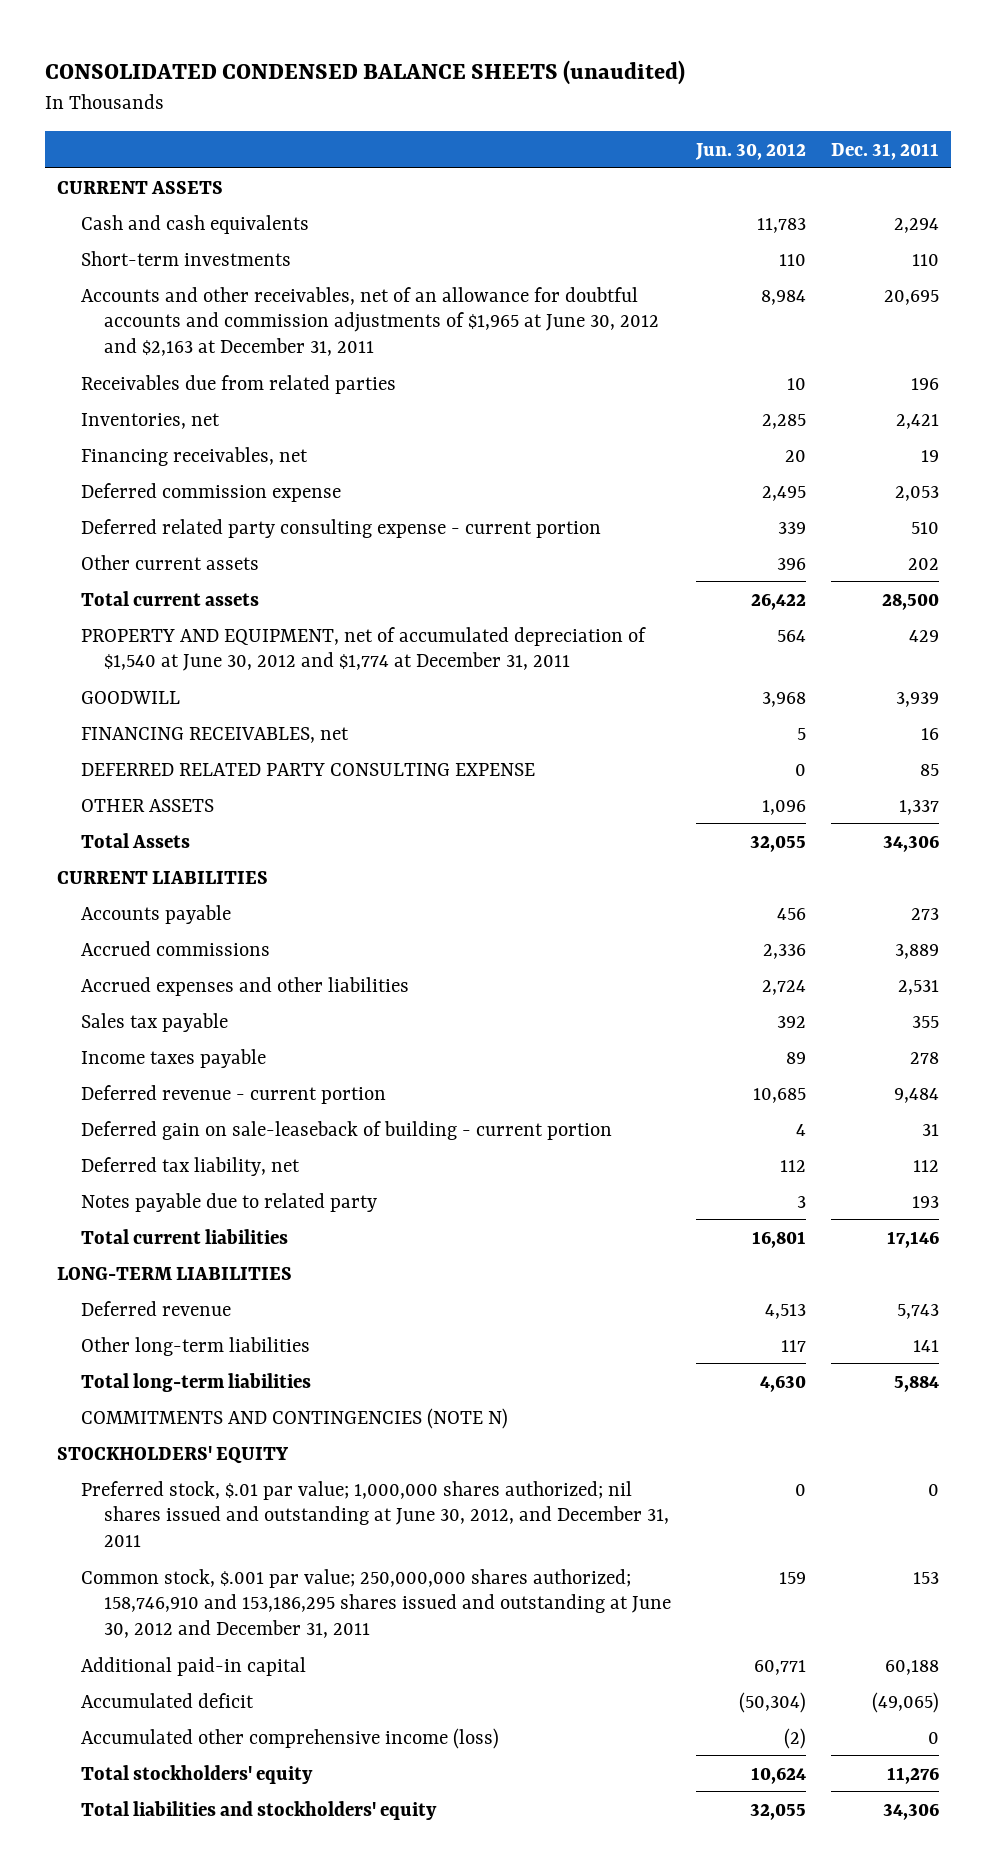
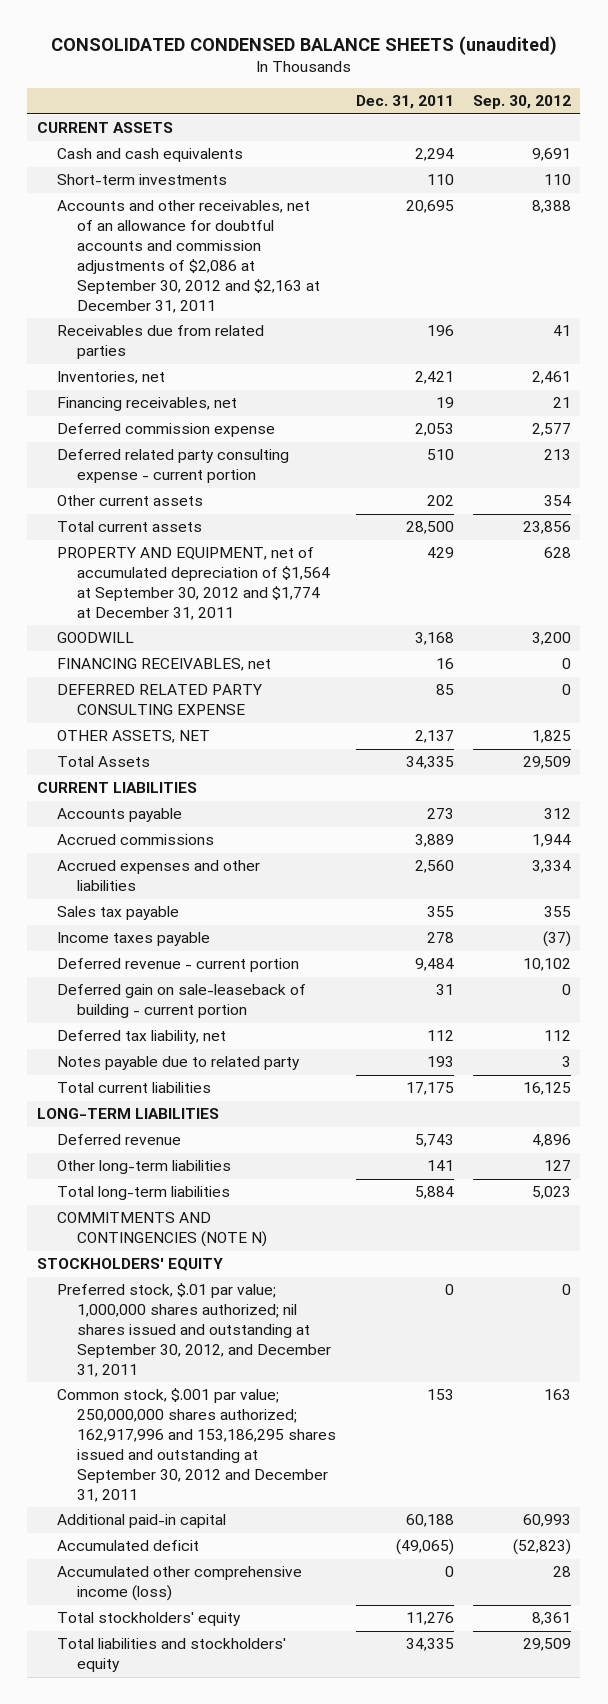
- | Jun. 30, 2012 | Dec. 31, 2011
+ | Dec. 31, 2011 | Sep. 30, 2012
- Accounts and other receivables, net of an allowance for doubtful accounts and commission adjustments of $1,965 at June 30, 2012 and $2,163 at December 31, 2011 | 8,984 | 20,695
+ Accounts and other receivables, net of an allowance for doubtful accounts and commission adjustments of $2,086 at September 30, 2012 and $2,163 at December 31, 2011 | 20,695 | 8,388
- PROPERTY AND EQUIPMENT, net of accumulated depreciation of $1,540 at June 30, 2012 and $1,774 at December 31, 2011 | 564 | 429
- GOODWILL | 3,968 | 3,939
+ PROPERTY AND EQUIPMENT, net of accumulated depreciation of $1,564 at September 30, 2012 and $1,774 at December 31, 2011 | 429 | 628
+ GOODWILL | 3,168 | 3,200
- OTHER ASSETS | 1,096 | 1,337
- Total Assets | 32,055 | 34,306
+ OTHER ASSETS, NET | 2,137 | 1,825
+ Total Assets | 34,335 | 29,509
- Accrued expenses and other liabilities | 2,724 | 2,531
+ Accrued expenses and other liabilities | 2,560 | 3,334
- Total current liabilities | 16,801 | 17,146
+ Total current liabilities | 17,175 | 16,125
- Preferred stock, $.01 par value; 1,000,000 shares authorized; nil shares issued and outstanding at June 30, 2012, and December 31, 2011 | 0 | 0
- Common stock, $.001 par value; 250,000,000 shares authorized; 158,746,910 and 153,186,295 shares issued and outstanding at June 30, 2012 and December 31, 2011 | 159 | 153
+ Preferred stock, $.01 par value; 1,000,000 shares authorized; nil shares issued and outstanding at September 30, 2012, and December 31, 2011 | 0 | 0
+ Common stock, $.001 par value; 250,000,000 shares authorized; 162,917,996 and 153,186,295 shares issued and outstanding at September 30, 2012 and December 31, 2011 | 153 | 163
- Total liabilities and stockholders' equity | 32,055 | 34,306
+ Total liabilities and stockholders' equity | 34,335 | 29,509

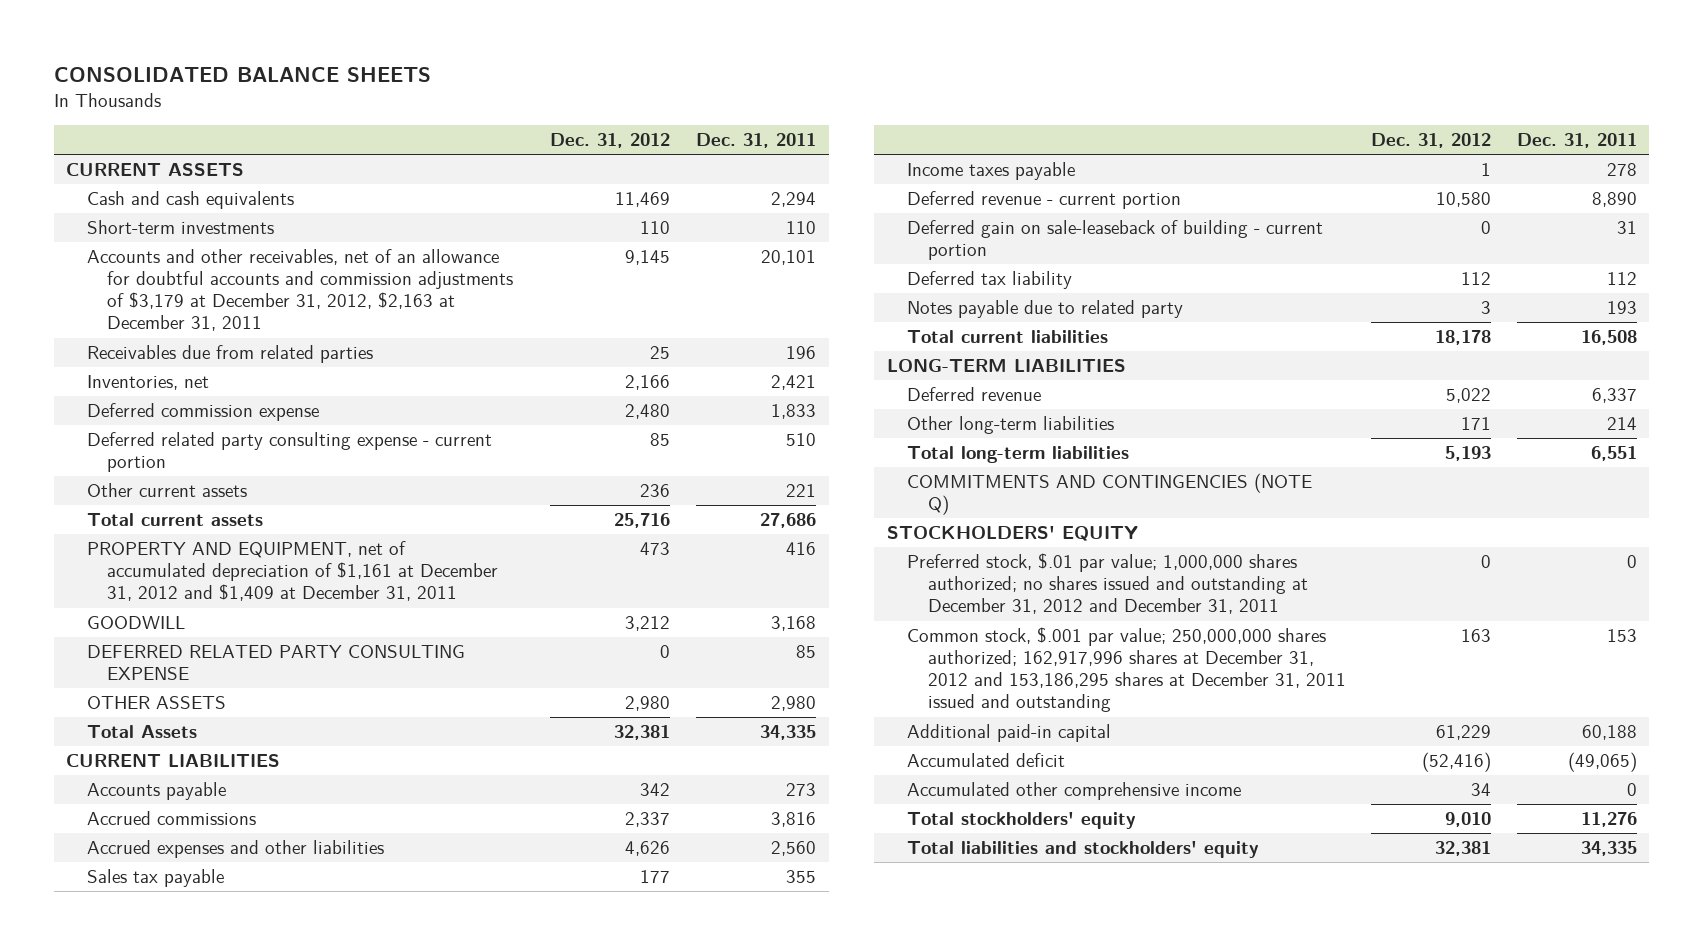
- CONSOLIDATED CONDENSED BALANCE SHEETS (unaudited)
+ CONSOLIDATED BALANCE SHEETS
- | Dec. 31, 2011 | Sep. 30, 2012
+ | Dec. 31, 2012 | Dec. 31, 2011
- Accounts and other receivables, net of an allowance for doubtful accounts and commission adjustments of $2,086 at September 30, 2012 and $2,163 at December 31, 2011 | 20,695 | 8,388
+ Accounts and other receivables, net of an allowance for doubtful accounts and commission adjustments of $3,179 at December 31, 2012, $2,163 at December 31, 2011 | 9,145 | 20,101
- Financing receivables, net | 19 | 21
- Deferred commission expense | 2,053 | 2,577
+ Deferred commission expense | 2,480 | 1,833
- Other current assets | 202 | 354
- Total current assets | 28,500 | 23,856
- PROPERTY AND EQUIPMENT, net of accumulated depreciation of $1,564 at September 30, 2012 and $1,774 at December 31, 2011 | 429 | 628
+ Other current assets | 236 | 221
+ Total current assets | 25,716 | 27,686
+ PROPERTY AND EQUIPMENT, net of accumulated depreciation of $1,161 at December 31, 2012 and $1,409 at December 31, 2011 | 473 | 416
- FINANCING RECEIVABLES, net | 16 | 0
- OTHER ASSETS, NET | 2,137 | 1,825
+ OTHER ASSETS | 2,980 | 2,980
- Accrued commissions | 3,889 | 1,944
+ Accrued commissions | 2,337 | 3,816
- Deferred revenue - current portion | 9,484 | 10,102
+ Deferred revenue - current portion | 10,580 | 8,890
- Deferred tax liability, net | 112 | 112
+ Deferred tax liability | 112 | 112
- Total current liabilities | 17,175 | 16,125
+ Total current liabilities | 18,178 | 16,508
- Deferred revenue | 5,743 | 4,896
- Other long-term liabilities | 141 | 127
- Total long-term liabilities | 5,884 | 5,023
- COMMITMENTS AND CONTINGENCIES (NOTE N)
+ Deferred revenue | 5,022 | 6,337
+ Other long-term liabilities | 171 | 214
+ Total long-term liabilities | 5,193 | 6,551
+ COMMITMENTS AND CONTINGENCIES (NOTE Q)
- Preferred stock, $.01 par value; 1,000,000 shares authorized; nil shares issued and outstanding at September 30, 2012, and December 31, 2011 | 0 | 0
- Common stock, $.001 par value; 250,000,000 shares authorized; 162,917,996 and 153,186,295 shares issued and outstanding at September 30, 2012 and December 31, 2011 | 153 | 163
+ Preferred stock, $.01 par value; 1,000,000 shares authorized; no shares issued and outstanding at December 31, 2012 and December 31, 2011 | 0 | 0
+ Common stock, $.001 par value; 250,000,000 shares authorized; 162,917,996 shares at December 31, 2012 and 153,186,295 shares at December 31, 2011 issued and outstanding | 163 | 153
- Accumulated other comprehensive income (loss) | 0 | 28
+ Accumulated other comprehensive income | 34 | 0

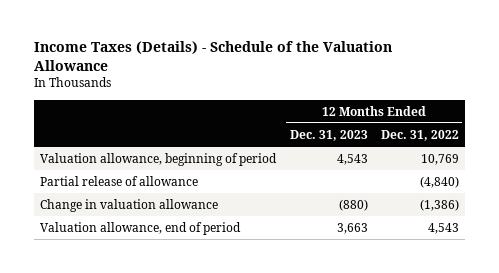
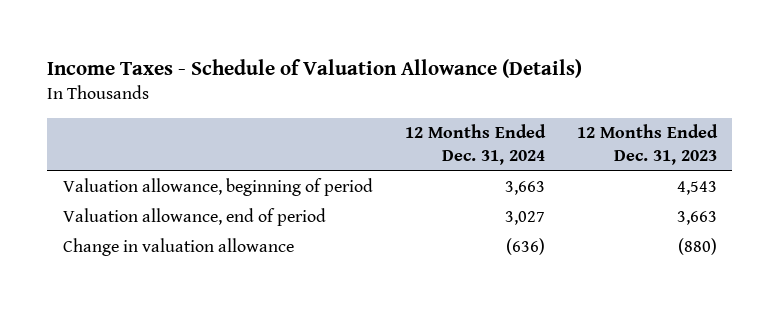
- Income Taxes (Details) - Schedule of the Valuation Allowance
+ Income Taxes - Schedule of Valuation Allowance (Details)
- | 12 Months Ended Dec. 31, 2023 | 12 Months Ended Dec. 31, 2022
+ | 12 Months Ended Dec. 31, 2024 | 12 Months Ended Dec. 31, 2023
- Partial release of allowance | | (4,840)
moved down: Change in valuation allowance | (636) | (880)

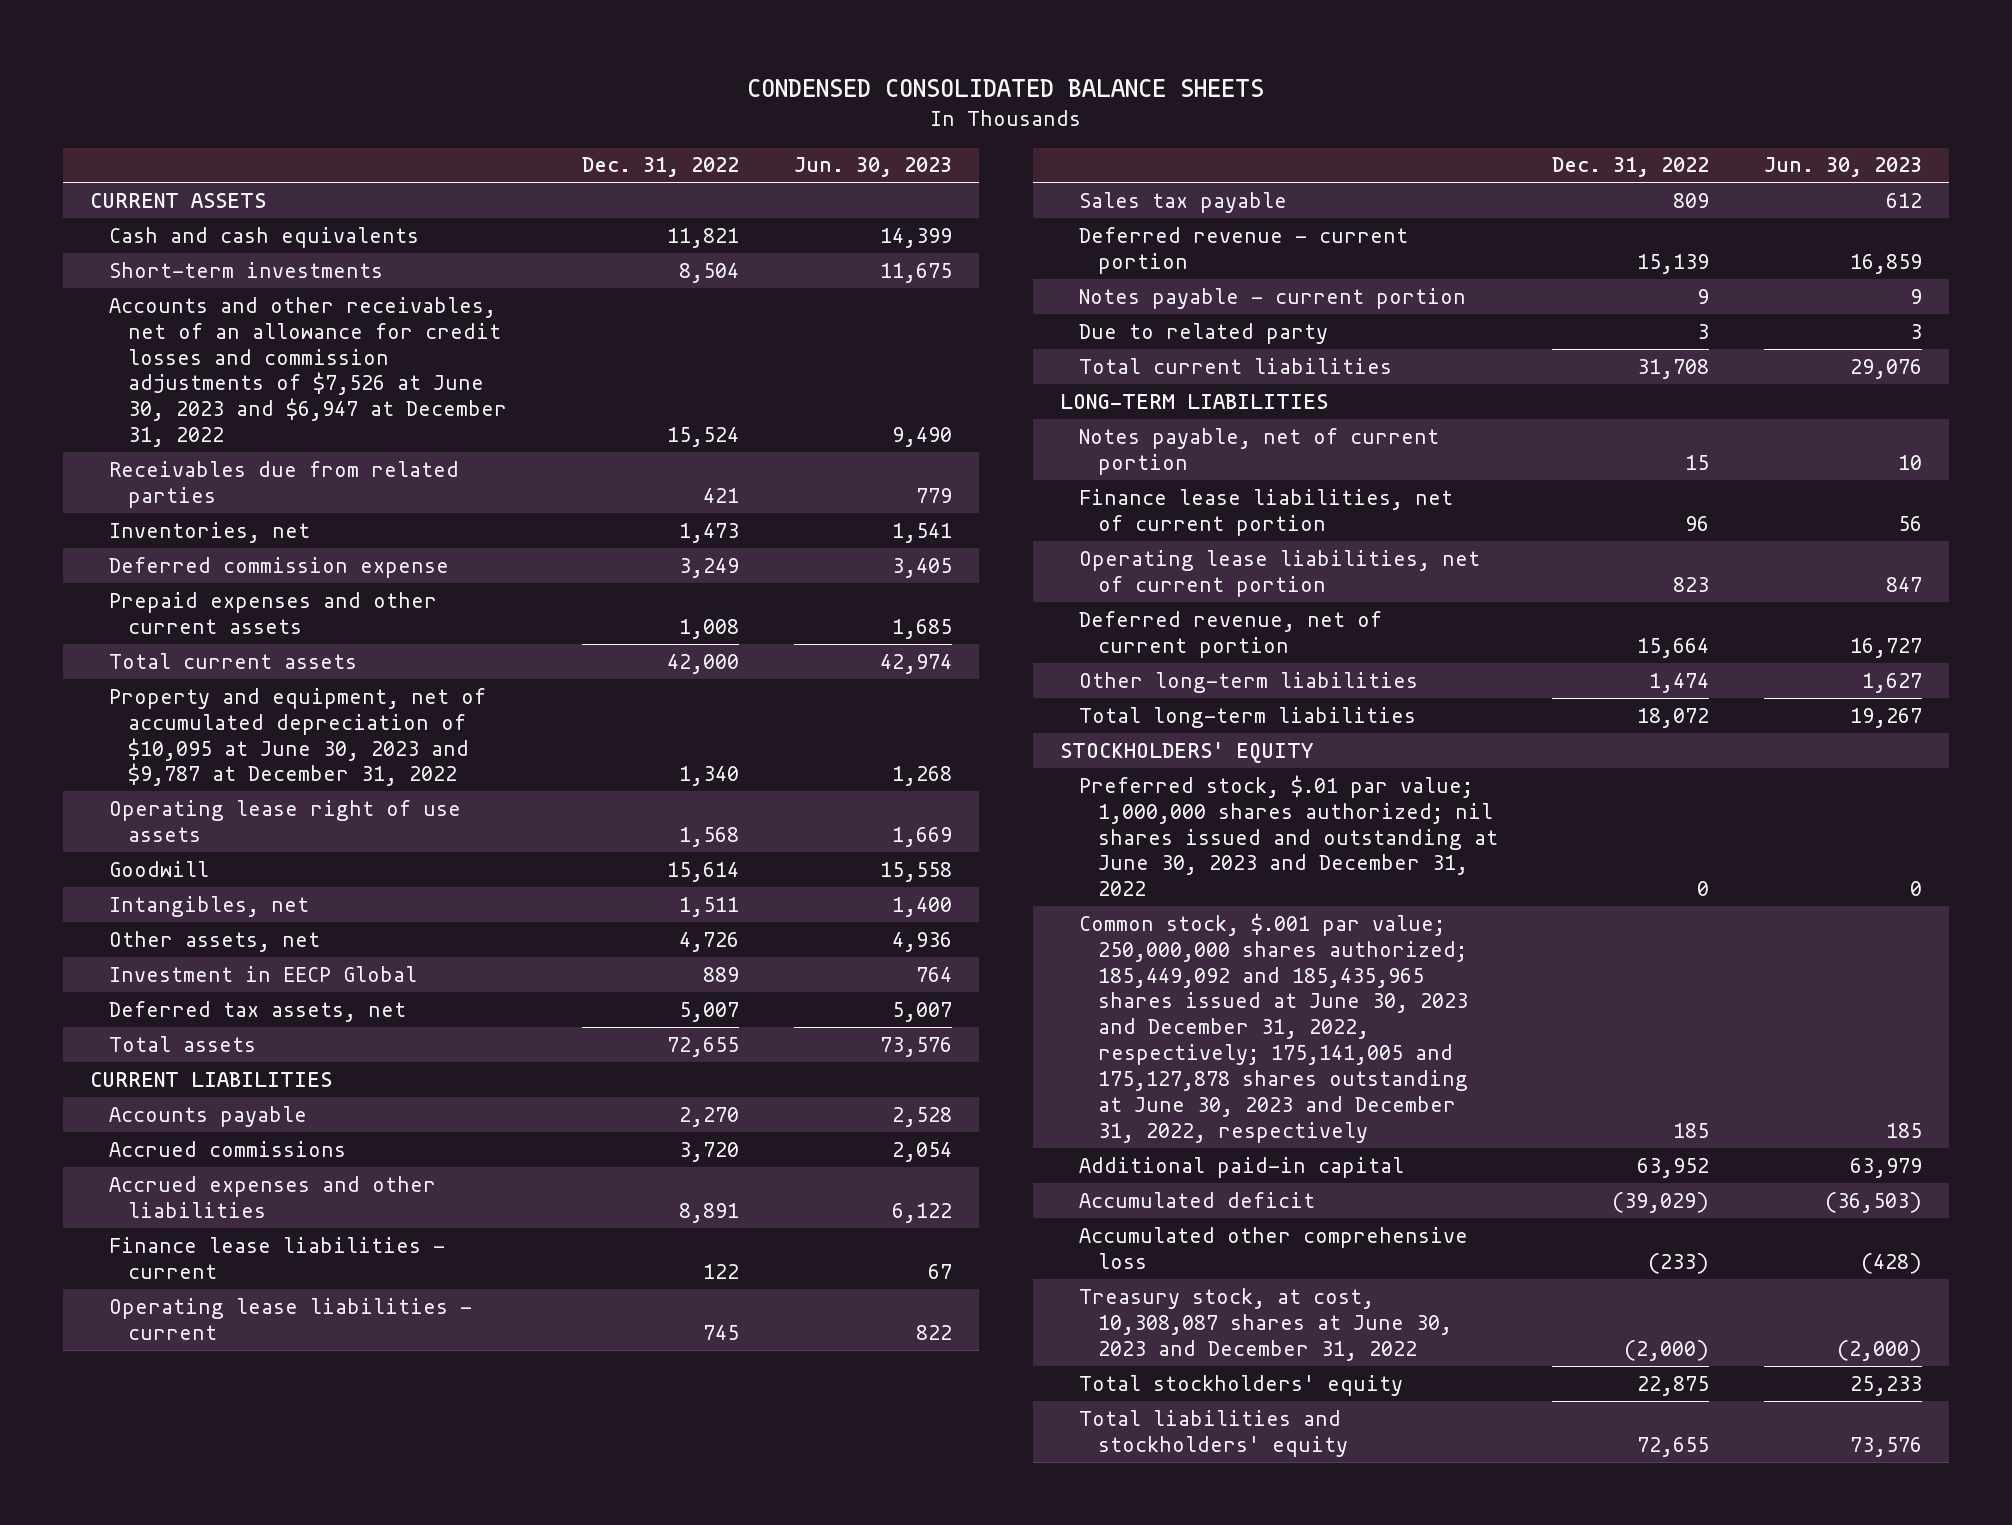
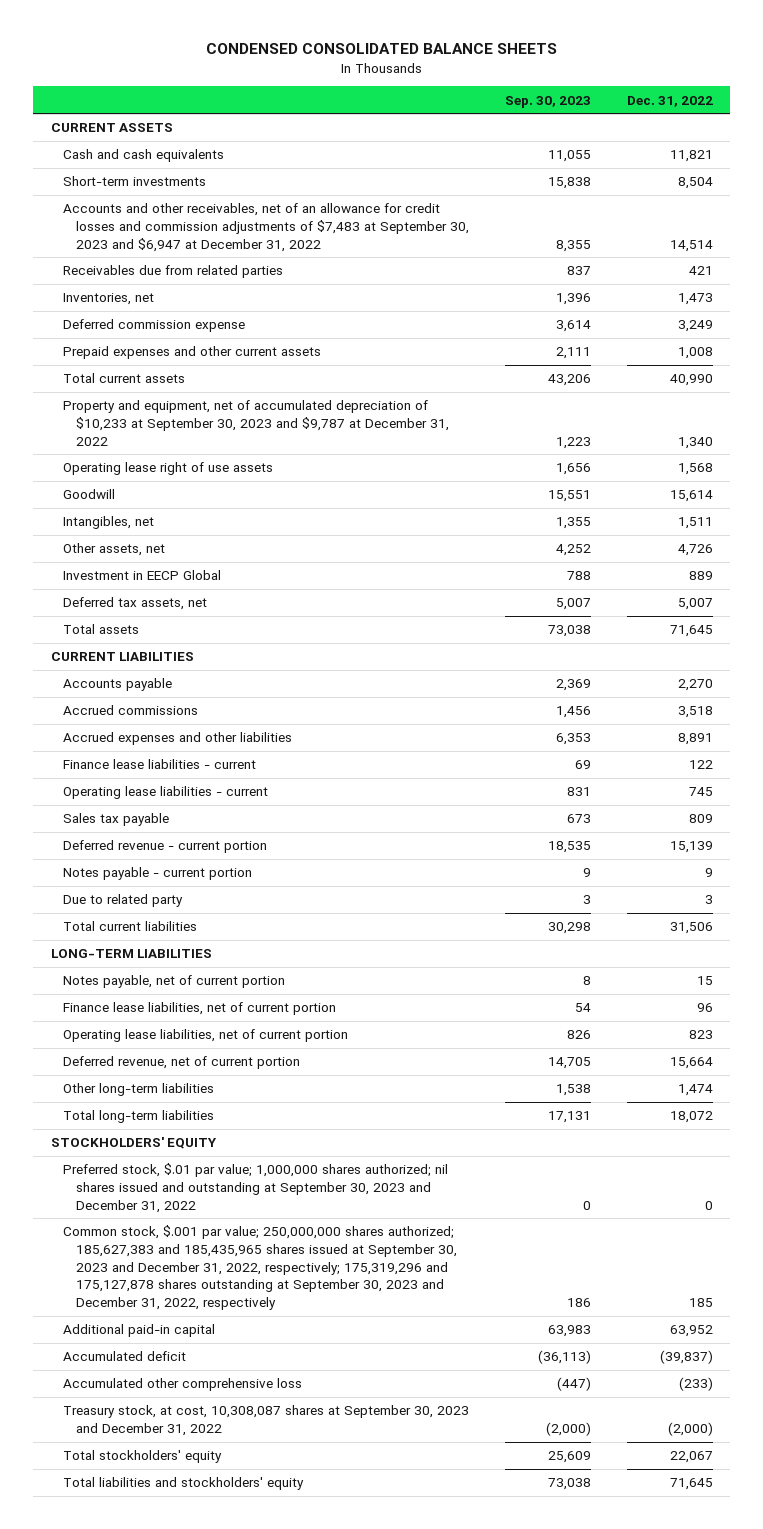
- | Dec. 31, 2022 | Jun. 30, 2023
+ | Sep. 30, 2023 | Dec. 31, 2022
- Accounts and other receivables, net of an allowance for credit losses and commission adjustments of $7,526 at June 30, 2023 and $6,947 at December 31, 2022 | 15,524 | 9,490
+ Accounts and other receivables, net of an allowance for credit losses and commission adjustments of $7,483 at September 30, 2023 and $6,947 at December 31, 2022 | 8,355 | 14,514
- Total current assets | 42,000 | 42,974
- Property and equipment, net of accumulated depreciation of $10,095 at June 30, 2023 and $9,787 at December 31, 2022 | 1,340 | 1,268
+ Total current assets | 43,206 | 40,990
+ Property and equipment, net of accumulated depreciation of $10,233 at September 30, 2023 and $9,787 at December 31, 2022 | 1,223 | 1,340
- Total assets | 72,655 | 73,576
+ Total assets | 73,038 | 71,645
- Accrued commissions | 3,720 | 2,054
+ Accrued commissions | 1,456 | 3,518
- Total current liabilities | 31,708 | 29,076
+ Total current liabilities | 30,298 | 31,506
- Preferred stock, $.01 par value; 1,000,000 shares authorized; nil shares issued and outstanding at June 30, 2023 and December 31, 2022 | 0 | 0
- Common stock, $.001 par value; 250,000,000 shares authorized; 185,449,092 and 185,435,965 shares issued at June 30, 2023 and December 31, 2022, respectively; 175,141,005 and 175,127,878 shares outstanding at June 30, 2023 and December 31, 2022, respectively | 185 | 185
+ Preferred stock, $.01 par value; 1,000,000 shares authorized; nil shares issued and outstanding at September 30, 2023 and December 31, 2022 | 0 | 0
+ Common stock, $.001 par value; 250,000,000 shares authorized; 185,627,383 and 185,435,965 shares issued at September 30, 2023 and December 31, 2022, respectively; 175,319,296 and 175,127,878 shares outstanding at September 30, 2023 and December 31, 2022, respectively | 186 | 185
- Accumulated deficit | (39,029) | (36,503)
+ Accumulated deficit | (36,113) | (39,837)
- Treasury stock, at cost, 10,308,087 shares at June 30, 2023 and December 31, 2022 | (2,000) | (2,000)
- Total stockholders' equity | 22,875 | 25,233
- Total liabilities and stockholders' equity | 72,655 | 73,576
+ Treasury stock, at cost, 10,308,087 shares at September 30, 2023 and December 31, 2022 | (2,000) | (2,000)
+ Total stockholders' equity | 25,609 | 22,067
+ Total liabilities and stockholders' equity | 73,038 | 71,645

